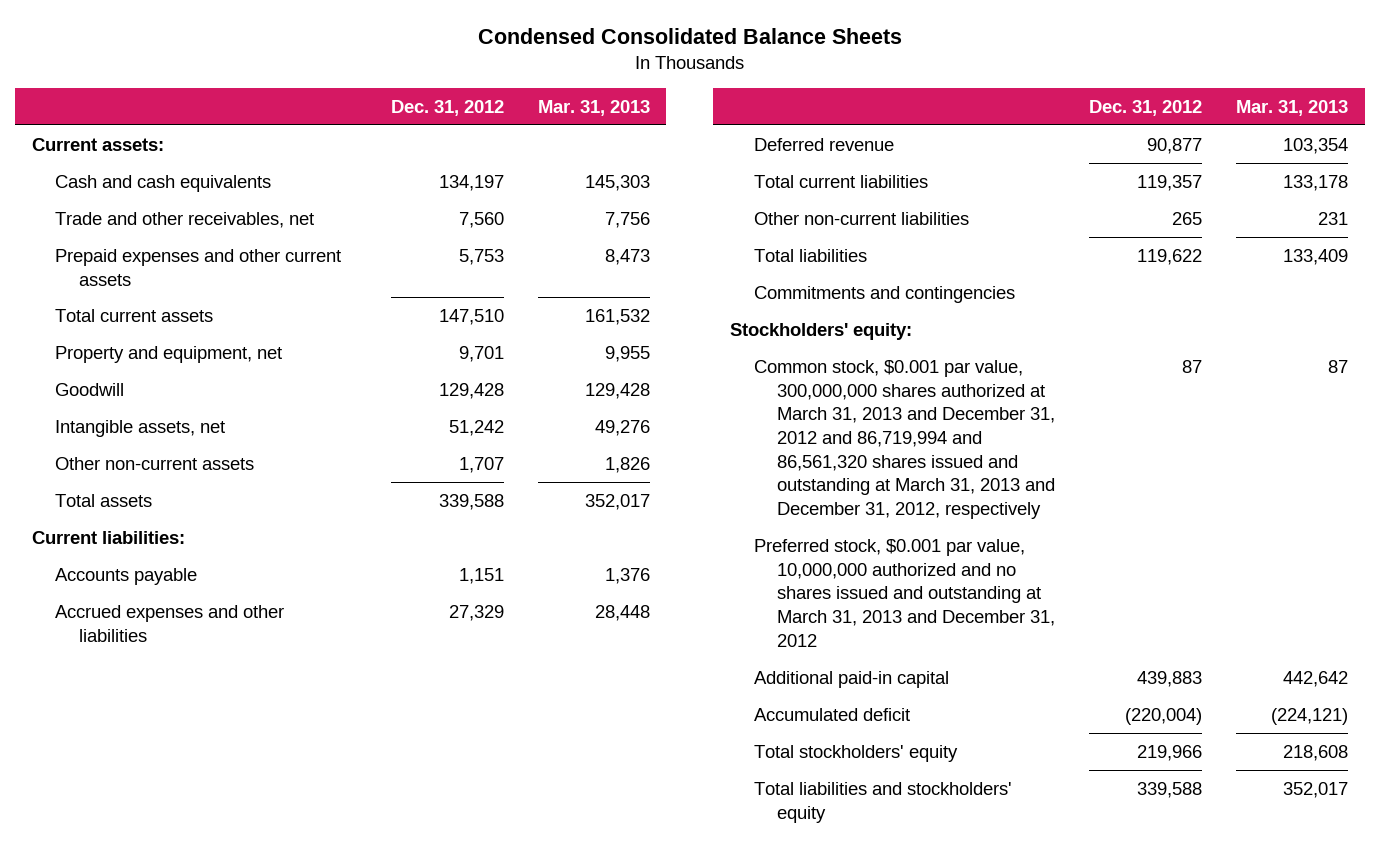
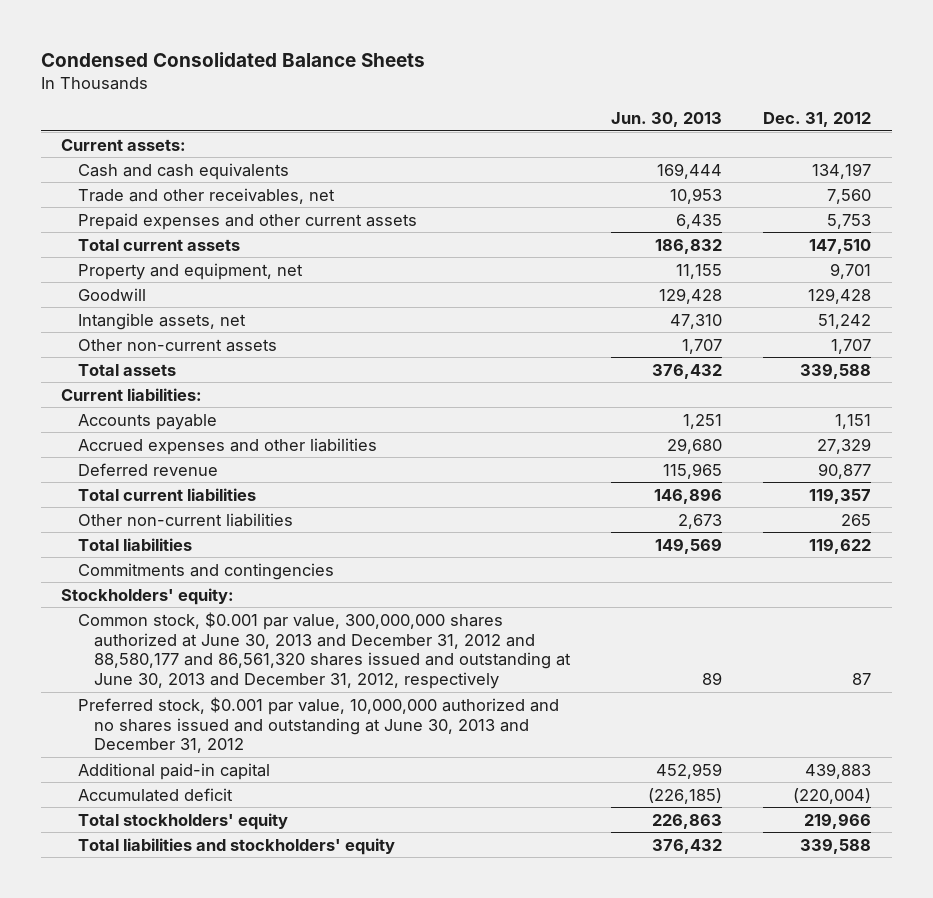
- | Dec. 31, 2012 | Mar. 31, 2013
+ | Jun. 30, 2013 | Dec. 31, 2012
- Common stock, $0.001 par value, 300,000,000 shares authorized at March 31, 2013 and December 31, 2012 and 86,719,994 and 86,561,320 shares issued and outstanding at March 31, 2013 and December 31, 2012, respectively | 87 | 87
- Preferred stock, $0.001 par value, 10,000,000 authorized and no shares issued and outstanding at March 31, 2013 and December 31, 2012
+ Common stock, $0.001 par value, 300,000,000 shares authorized at June 30, 2013 and December 31, 2012 and 88,580,177 and 86,561,320 shares issued and outstanding at June 30, 2013 and December 31, 2012, respectively | 89 | 87
+ Preferred stock, $0.001 par value, 10,000,000 authorized and no shares issued and outstanding at June 30, 2013 and December 31, 2012

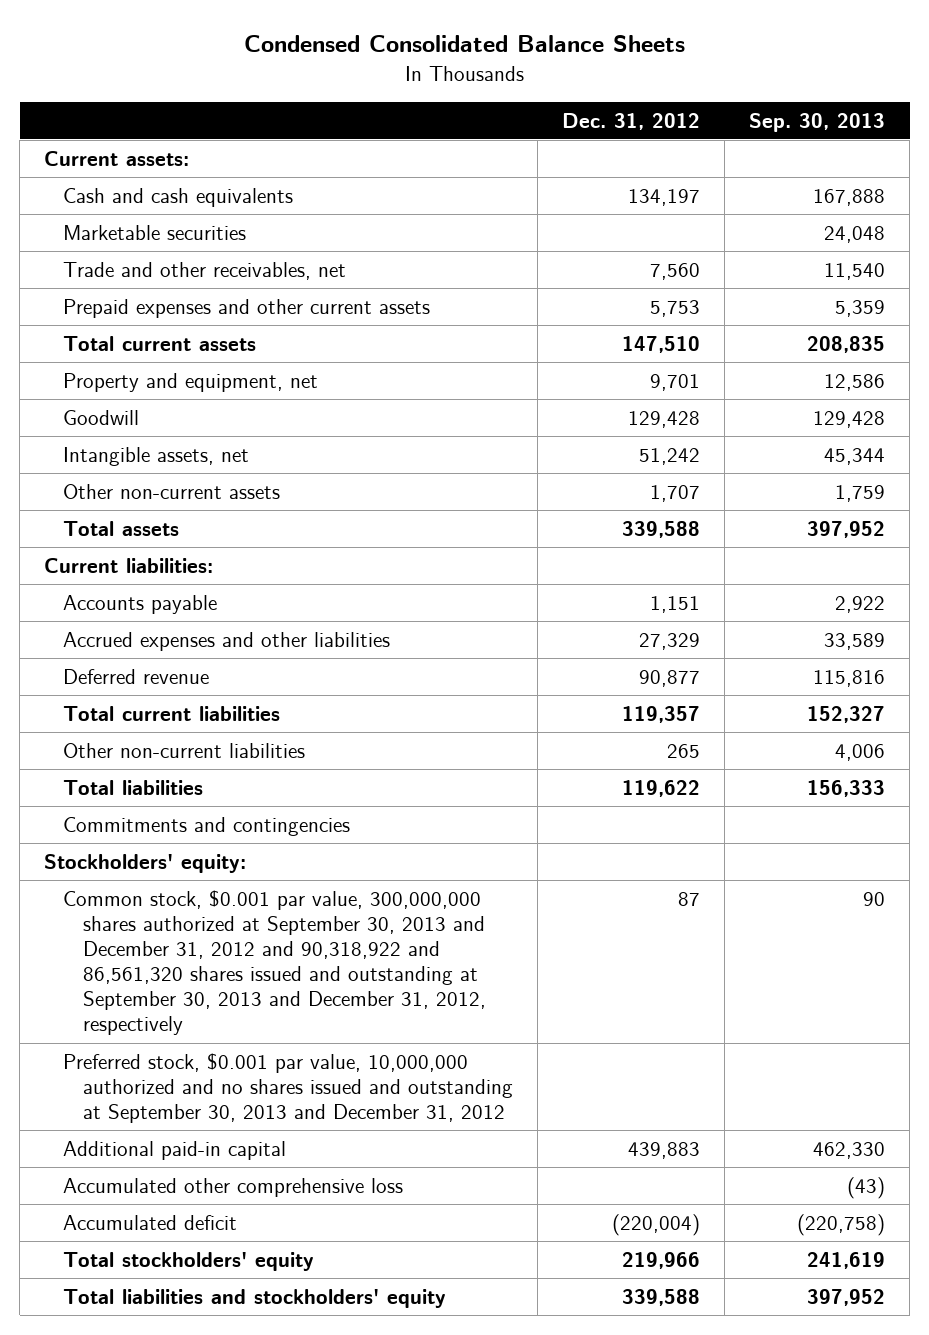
- | Jun. 30, 2013 | Dec. 31, 2012
+ | Dec. 31, 2012 | Sep. 30, 2013
+ Marketable securities | | 24,048
- Common stock, $0.001 par value, 300,000,000 shares authorized at June 30, 2013 and December 31, 2012 and 88,580,177 and 86,561,320 shares issued and outstanding at June 30, 2013 and December 31, 2012, respectively | 89 | 87
- Preferred stock, $0.001 par value, 10,000,000 authorized and no shares issued and outstanding at June 30, 2013 and December 31, 2012
+ Common stock, $0.001 par value, 300,000,000 shares authorized at September 30, 2013 and December 31, 2012 and 90,318,922 and 86,561,320 shares issued and outstanding at September 30, 2013 and December 31, 2012, respectively | 87 | 90
+ Preferred stock, $0.001 par value, 10,000,000 authorized and no shares issued and outstanding at September 30, 2013 and December 31, 2012
+ Accumulated other comprehensive loss | | (43)

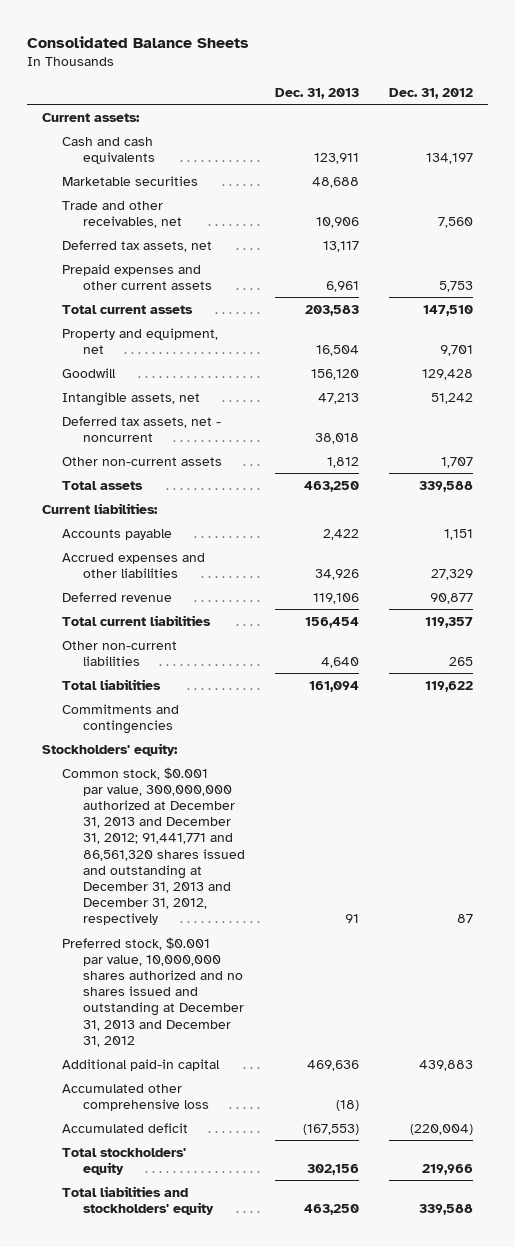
- Condensed Consolidated Balance Sheets
+ Consolidated Balance Sheets
- | Dec. 31, 2012 | Sep. 30, 2013
+ | Dec. 31, 2013 | Dec. 31, 2012
+ Deferred tax assets, net | 13,117 |
+ Deferred tax assets, net - noncurrent | 38,018 |
- Common stock, $0.001 par value, 300,000,000 shares authorized at September 30, 2013 and December 31, 2012 and 90,318,922 and 86,561,320 shares issued and outstanding at September 30, 2013 and December 31, 2012, respectively | 87 | 90
- Preferred stock, $0.001 par value, 10,000,000 authorized and no shares issued and outstanding at September 30, 2013 and December 31, 2012
+ Common stock, $0.001 par value, 300,000,000 authorized at December 31, 2013 and December 31, 2012; 91,441,771 and 86,561,320 shares issued and outstanding at December 31, 2013 and December 31, 2012, respectively | 91 | 87
+ Preferred stock, $0.001 par value, 10,000,000 shares authorized and no shares issued and outstanding at December 31, 2013 and December 31, 2012

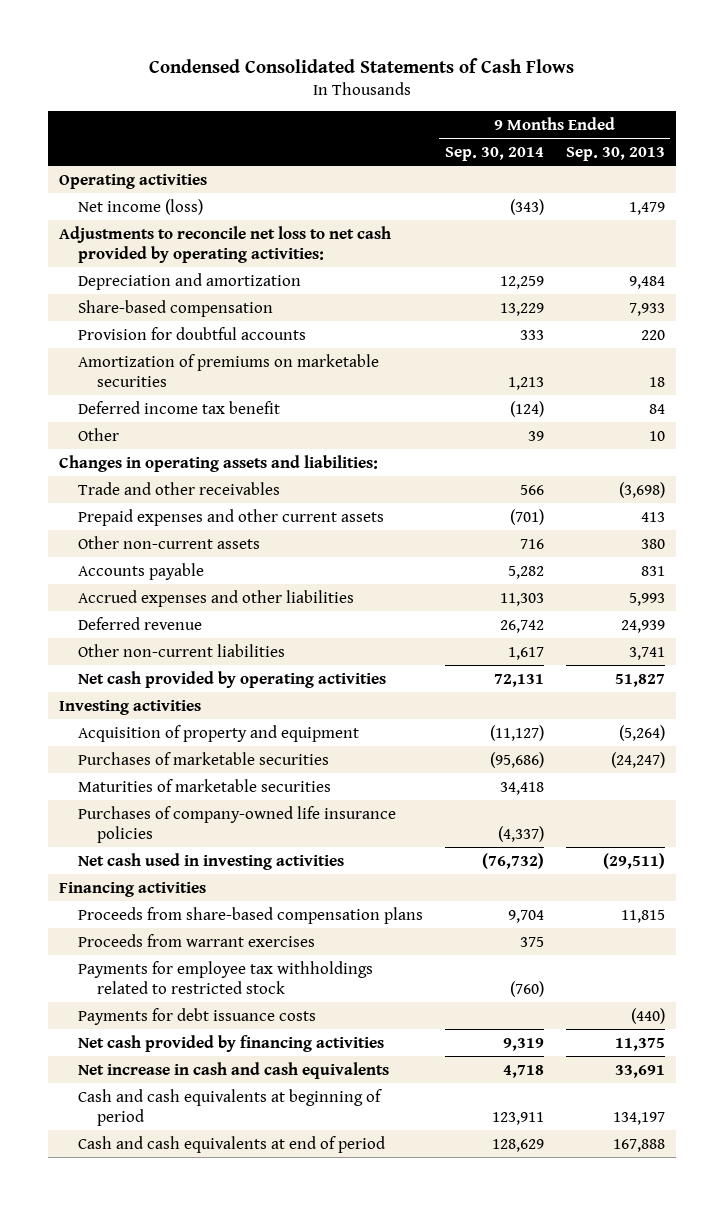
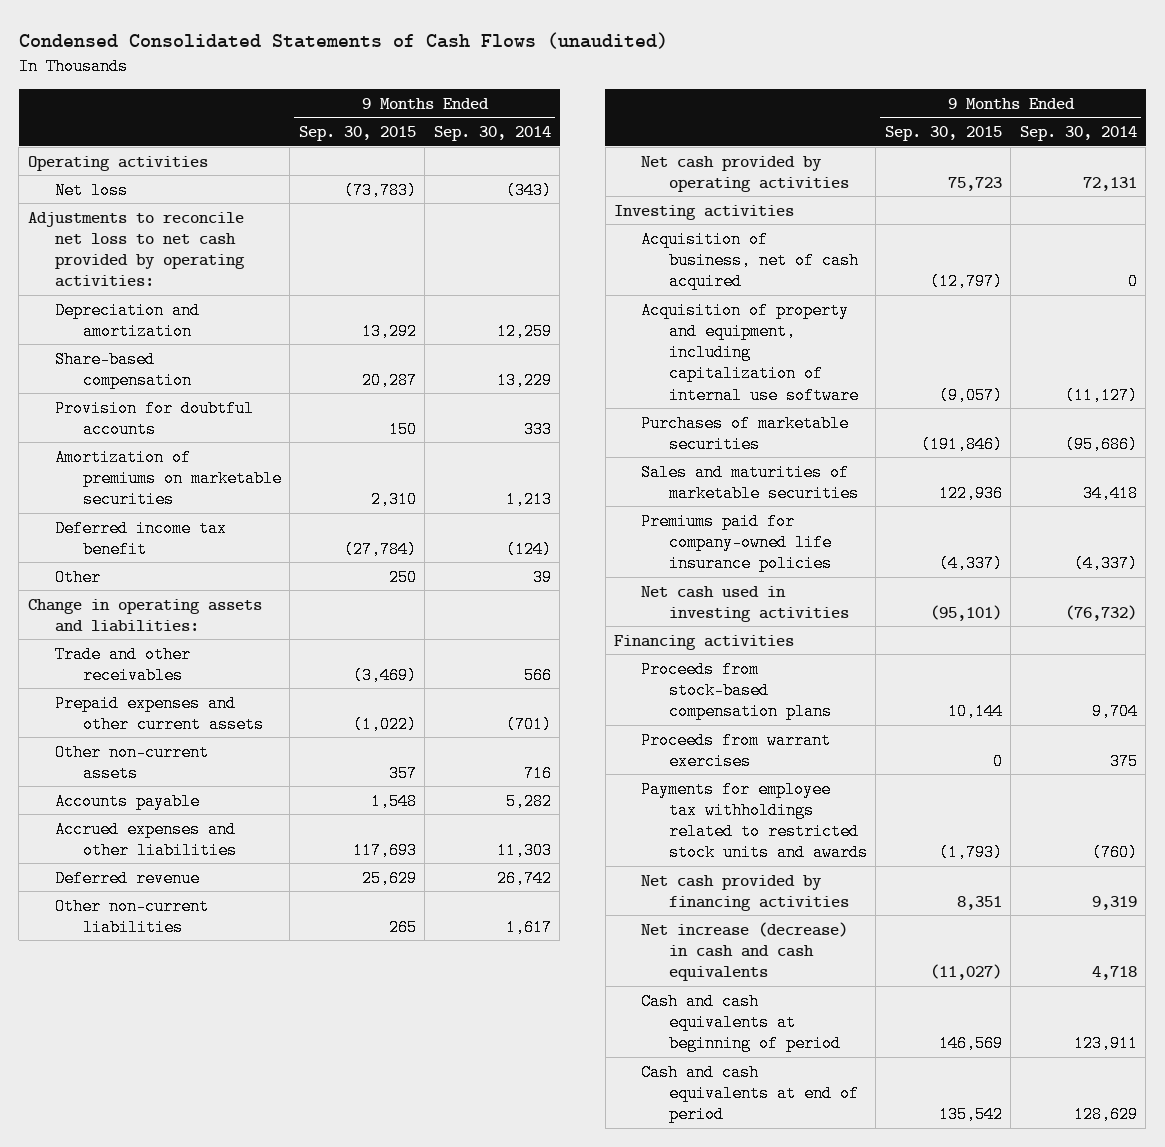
- Condensed Consolidated Statements of Cash Flows
+ Condensed Consolidated Statements of Cash Flows (unaudited)
- | 9 Months Ended Sep. 30, 2014 | 9 Months Ended Sep. 30, 2013
+ | 9 Months Ended Sep. 30, 2015 | 9 Months Ended Sep. 30, 2014
- Net income (loss) | (343) | 1,479
+ Net loss | (73,783) | (343)
- Changes in operating assets and liabilities:
+ Change in operating assets and liabilities:
- Acquisition of property and equipment | (11,127) | (5,264)
+ Acquisition of business, net of cash acquired | (12,797) | 0
+ Acquisition of property and equipment, including capitalization of internal use software | (9,057) | (11,127)
- Maturities of marketable securities | 34,418 |
- Purchases of company-owned life insurance policies | (4,337) |
+ Sales and maturities of marketable securities | 122,936 | 34,418
+ Premiums paid for company-owned life insurance policies | (4,337) | (4,337)
- Proceeds from share-based compensation plans | 9,704 | 11,815
+ Proceeds from stock-based compensation plans | 10,144 | 9,704
- Payments for employee tax withholdings related to restricted stock | (760) |
- Payments for debt issuance costs | | (440)
+ Payments for employee tax withholdings related to restricted stock units and awards | (1,793) | (760)
- Net increase in cash and cash equivalents | 4,718 | 33,691
+ Net increase (decrease) in cash and cash equivalents | (11,027) | 4,718

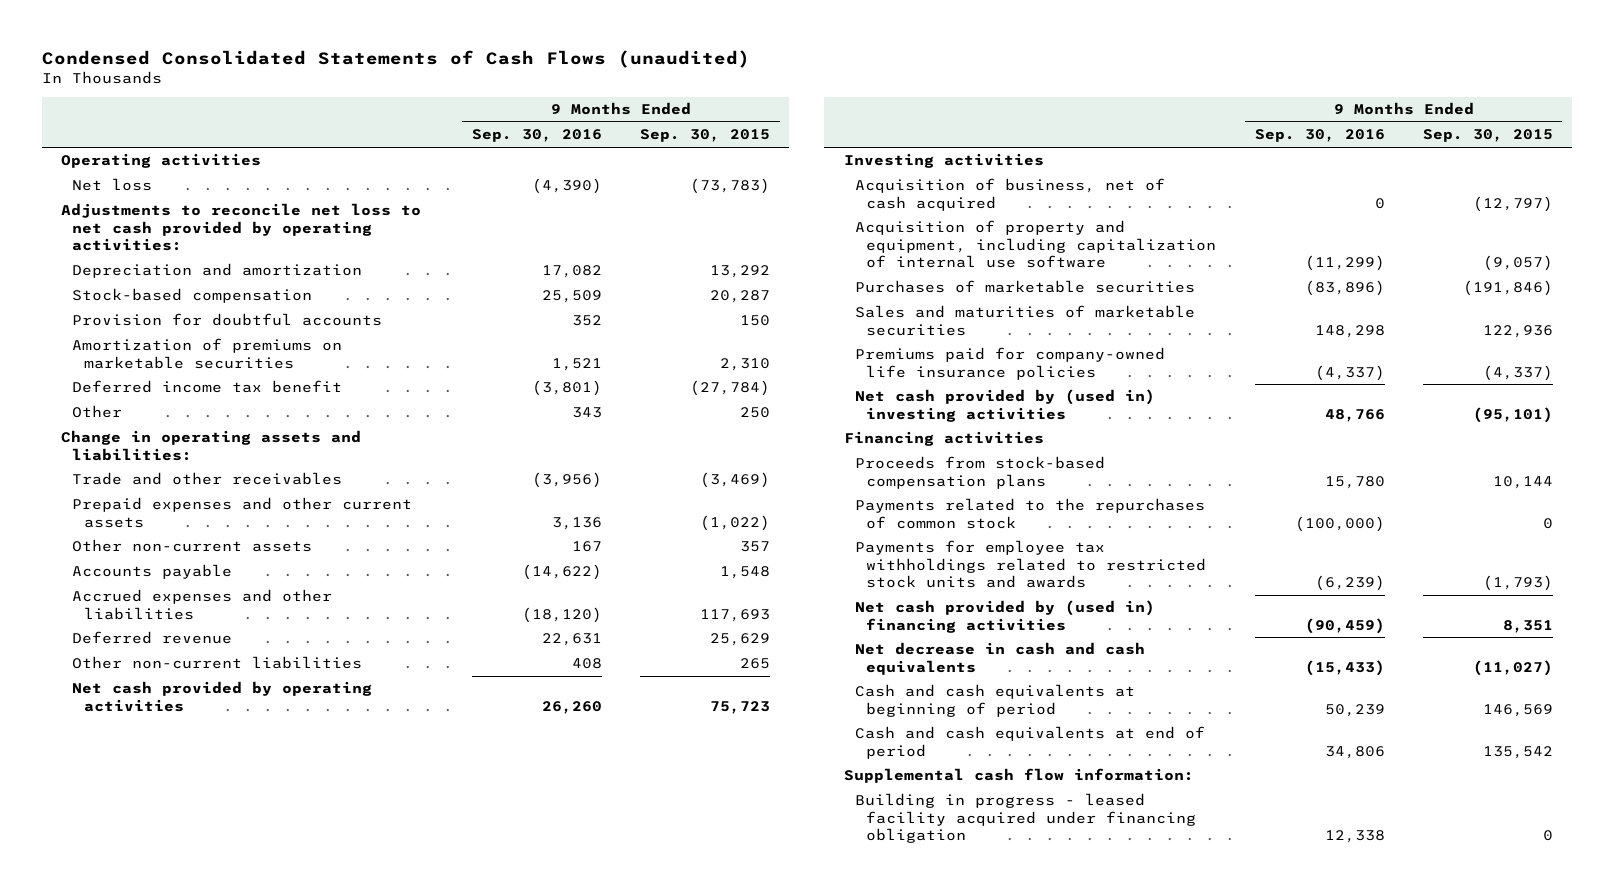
- | 9 Months Ended Sep. 30, 2015 | 9 Months Ended Sep. 30, 2014
+ | 9 Months Ended Sep. 30, 2016 | 9 Months Ended Sep. 30, 2015
- Share-based compensation | 20,287 | 13,229
+ Stock-based compensation | 25,509 | 20,287
- Net cash used in investing activities | (95,101) | (76,732)
+ Net cash provided by (used in) investing activities | 48,766 | (95,101)
- Proceeds from warrant exercises | 0 | 375
+ Payments related to the repurchases of common stock | (100,000) | 0
- Net cash provided by financing activities | 8,351 | 9,319
- Net increase (decrease) in cash and cash equivalents | (11,027) | 4,718
+ Net cash provided by (used in) financing activities | (90,459) | 8,351
+ Net decrease in cash and cash equivalents | (15,433) | (11,027)
+ Supplemental cash flow information:
+ Building in progress - leased facility acquired under financing obligation | 12,338 | 0

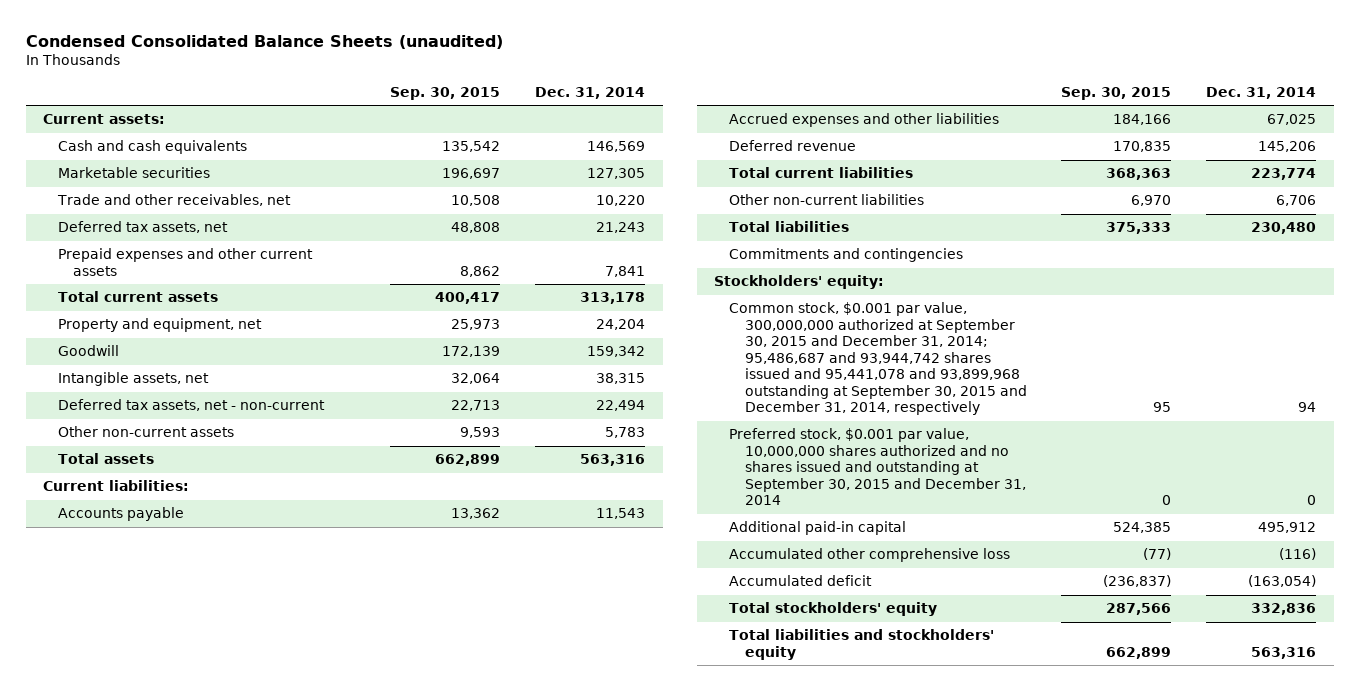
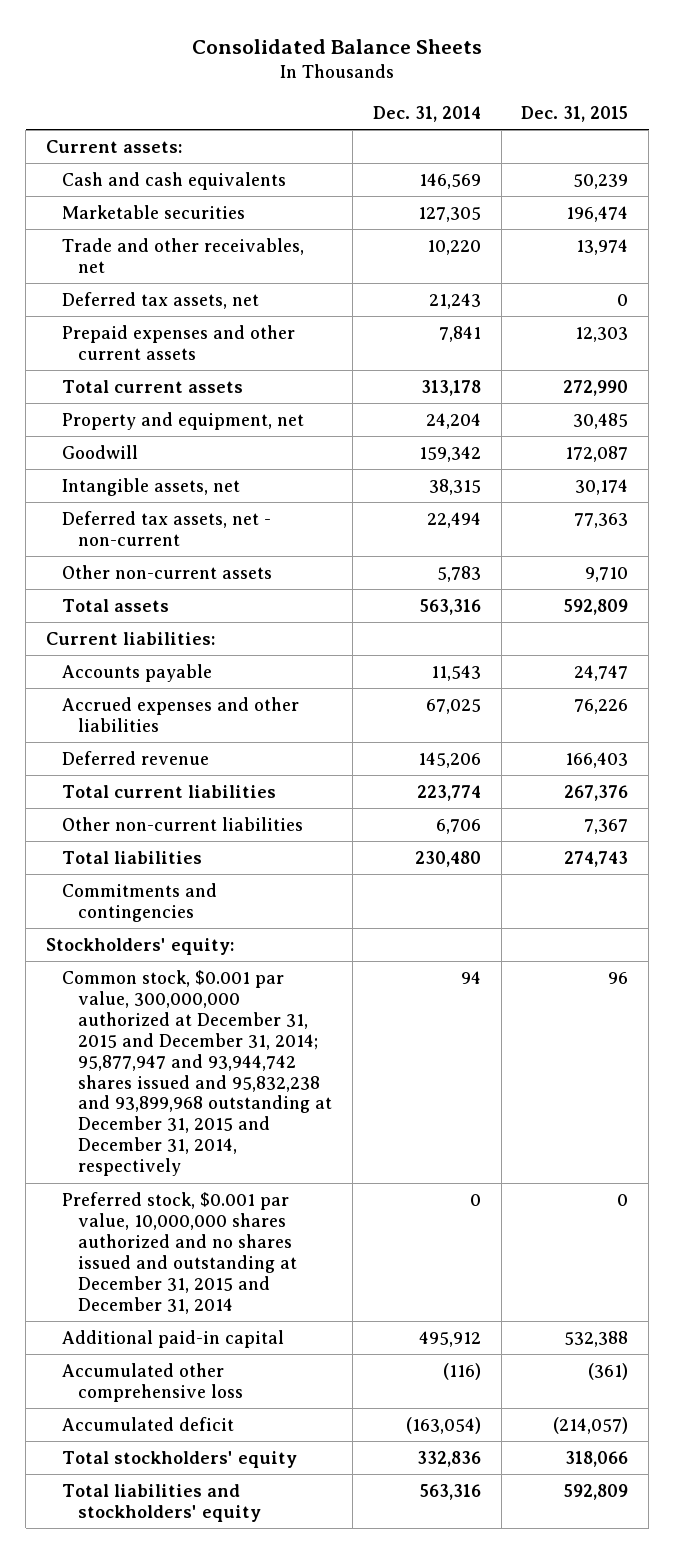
- Condensed Consolidated Balance Sheets (unaudited)
+ Consolidated Balance Sheets
- | Sep. 30, 2015 | Dec. 31, 2014
+ | Dec. 31, 2014 | Dec. 31, 2015
- Common stock, $0.001 par value, 300,000,000 authorized at September 30, 2015 and December 31, 2014; 95,486,687 and 93,944,742 shares issued and 95,441,078 and 93,899,968 outstanding at September 30, 2015 and December 31, 2014, respectively | 95 | 94
- Preferred stock, $0.001 par value, 10,000,000 shares authorized and no shares issued and outstanding at September 30, 2015 and December 31, 2014 | 0 | 0
+ Common stock, $0.001 par value, 300,000,000 authorized at December 31, 2015 and December 31, 2014; 95,877,947 and 93,944,742 shares issued and 95,832,238 and 93,899,968 outstanding at December 31, 2015 and December 31, 2014, respectively | 94 | 96
+ Preferred stock, $0.001 par value, 10,000,000 shares authorized and no shares issued and outstanding at December 31, 2015 and December 31, 2014 | 0 | 0

